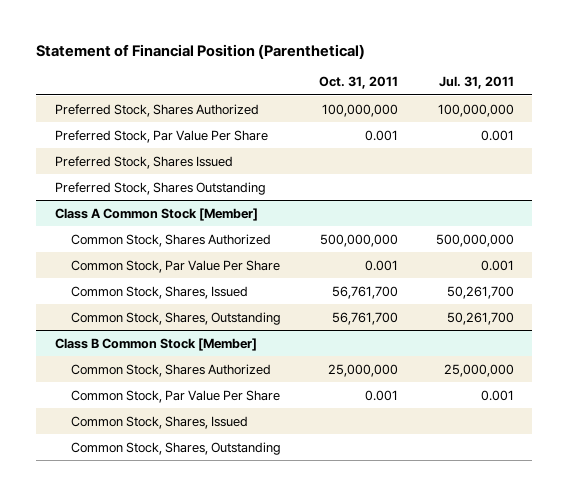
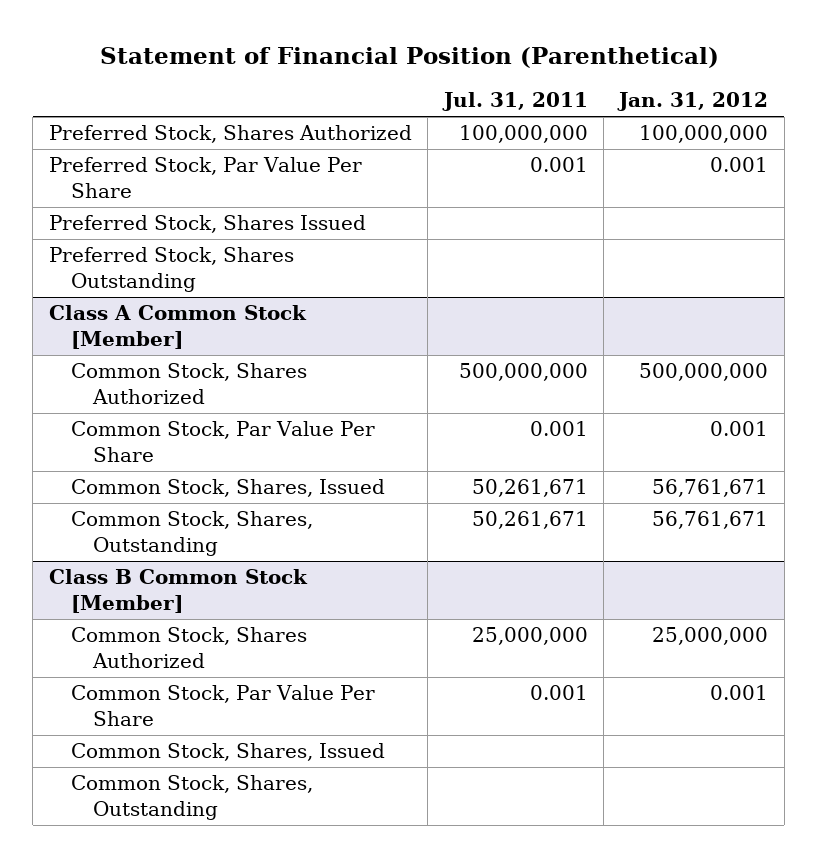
- | Oct. 31, 2011 | Jul. 31, 2011
+ | Jul. 31, 2011 | Jan. 31, 2012
@ Class A Common Stock [Member]
- Common Stock, Shares, Issued | 56,761,700 | 50,261,700
- Common Stock, Shares, Outstanding | 56,761,700 | 50,261,700
+ Common Stock, Shares, Issued | 50,261,671 | 56,761,671
+ Common Stock, Shares, Outstanding | 50,261,671 | 56,761,671

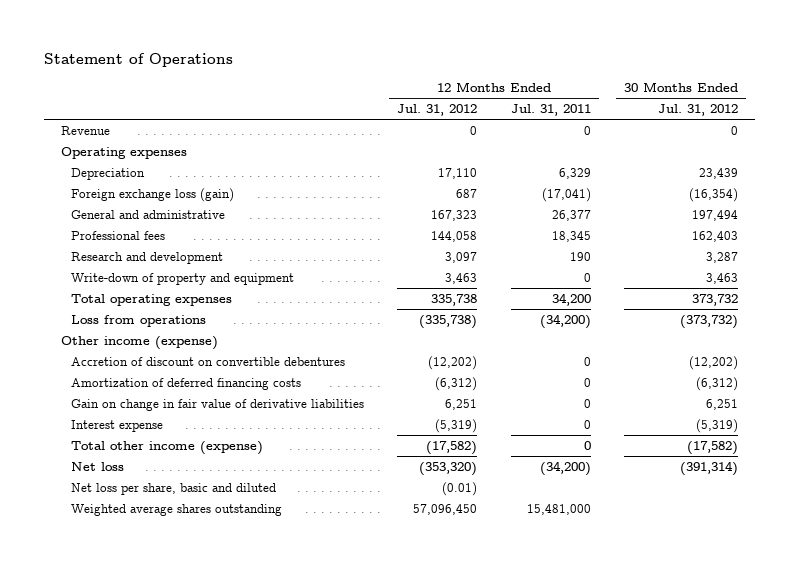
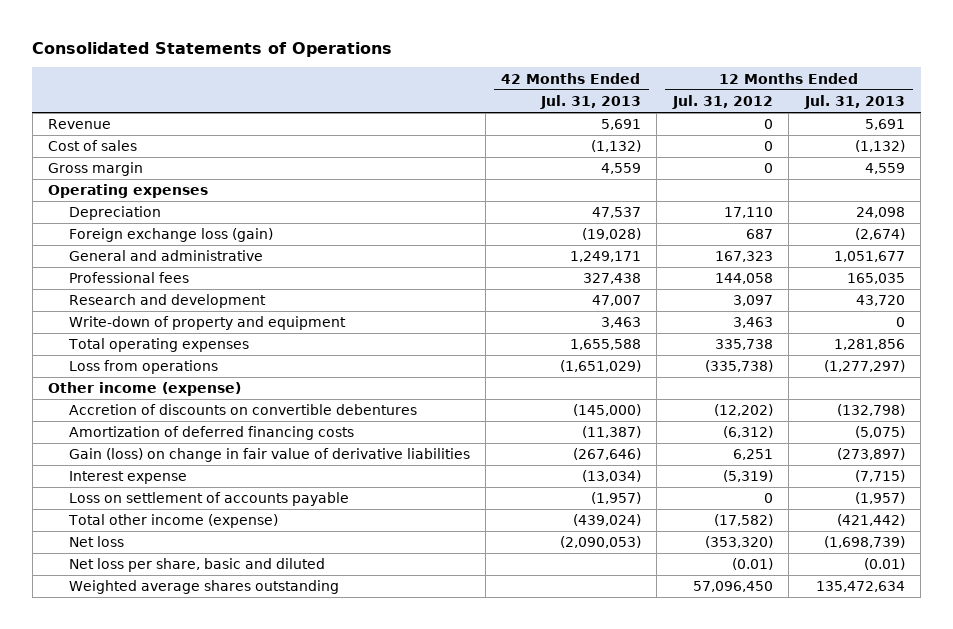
- Statement of Operations
+ Consolidated Statements of Operations
- | 12 Months Ended Jul. 31, 2012 | 12 Months Ended Jul. 31, 2011 | 30 Months Ended Jul. 31, 2012
+ | 42 Months Ended Jul. 31, 2013 | 12 Months Ended Jul. 31, 2012 | 12 Months Ended Jul. 31, 2013
+ Cost of sales | (1,132) | 0 | (1,132)
+ Gross margin | 4,559 | 0 | 4,559
- Accretion of discount on convertible debentures | (12,202) | 0 | (12,202)
+ Accretion of discounts on convertible debentures | (145,000) | (12,202) | (132,798)
- Gain on change in fair value of derivative liabilities | 6,251 | 0 | 6,251
+ Gain (loss) on change in fair value of derivative liabilities | (267,646) | 6,251 | (273,897)
+ Loss on settlement of accounts payable | (1,957) | 0 | (1,957)

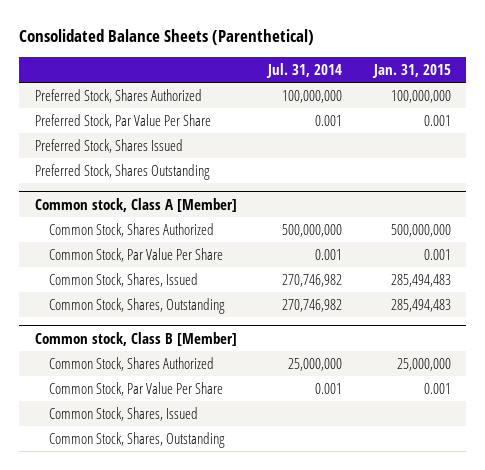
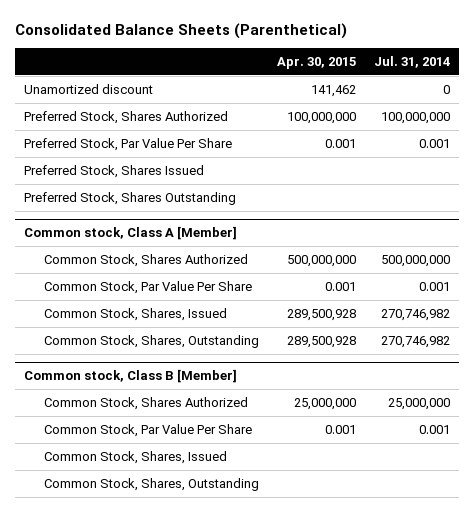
- | Jul. 31, 2014 | Jan. 31, 2015
+ | Apr. 30, 2015 | Jul. 31, 2014
+ Unamortized discount | 141,462 | 0

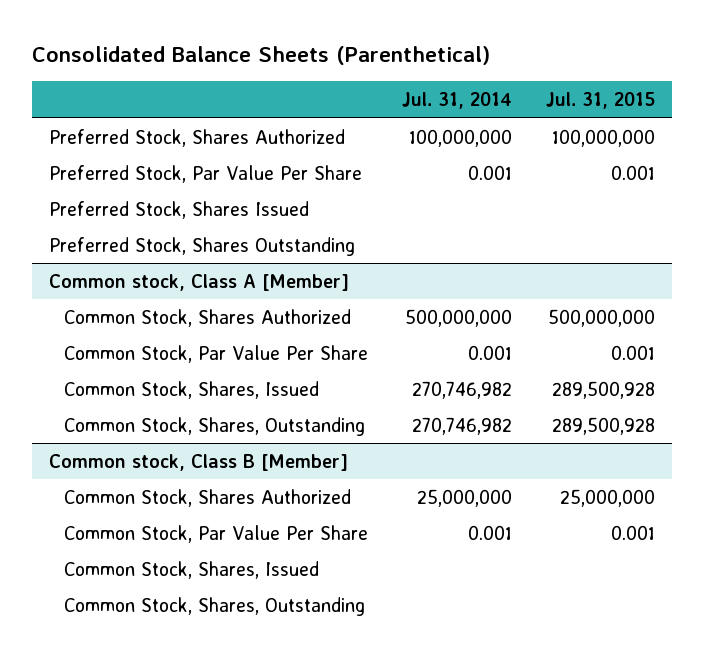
- | Apr. 30, 2015 | Jul. 31, 2014
+ | Jul. 31, 2014 | Jul. 31, 2015
- Unamortized discount | 141,462 | 0

